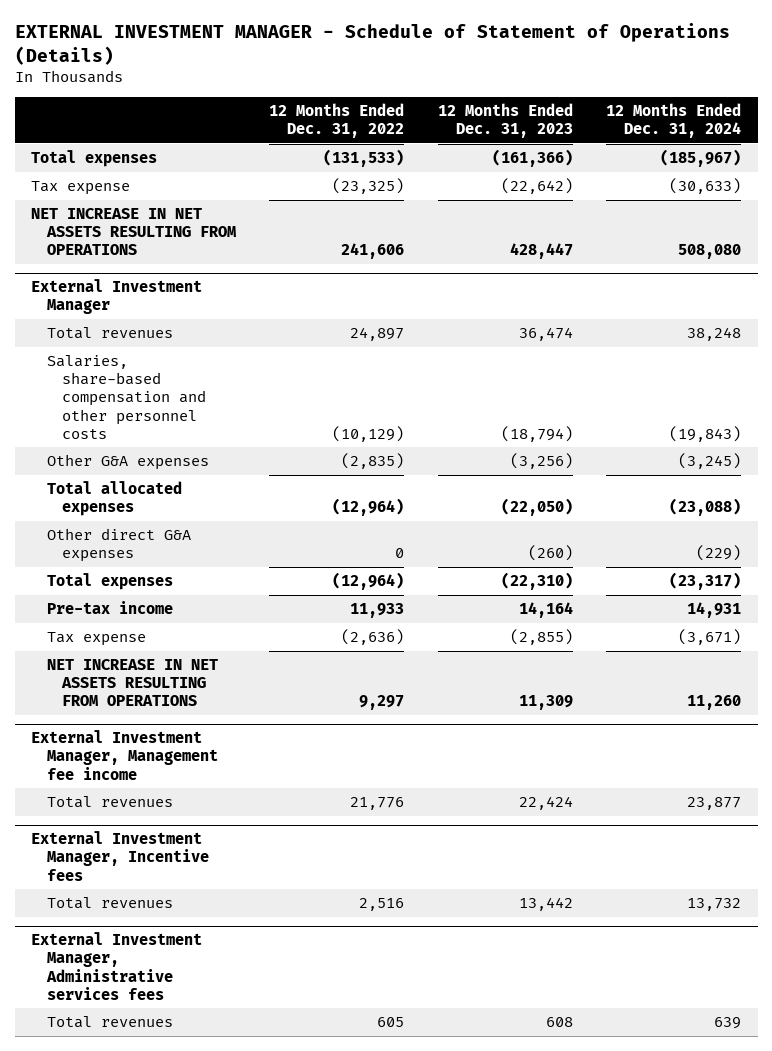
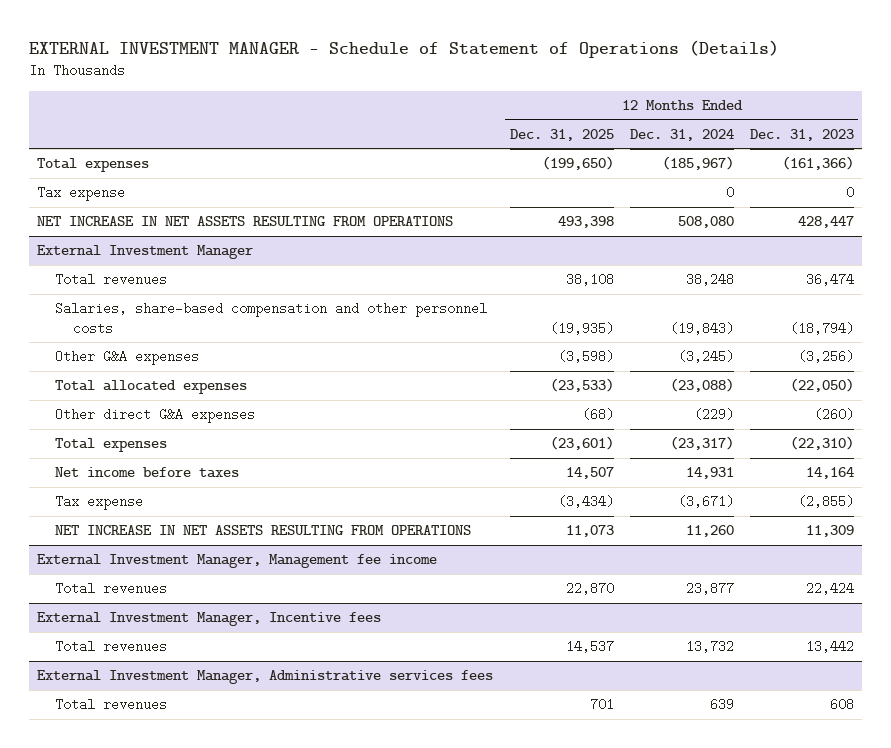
- | 12 Months Ended Dec. 31, 2022 | 12 Months Ended Dec. 31, 2023 | 12 Months Ended Dec. 31, 2024
+ | 12 Months Ended Dec. 31, 2025 | 12 Months Ended Dec. 31, 2024 | 12 Months Ended Dec. 31, 2023
- Tax expense | (23,325) | (22,642) | (30,633)
+ Tax expense | | 0 | 0
@ External Investment Manager
- Pre-tax income | 11,933 | 14,164 | 14,931
+ Net income before taxes | 14,507 | 14,931 | 14,164

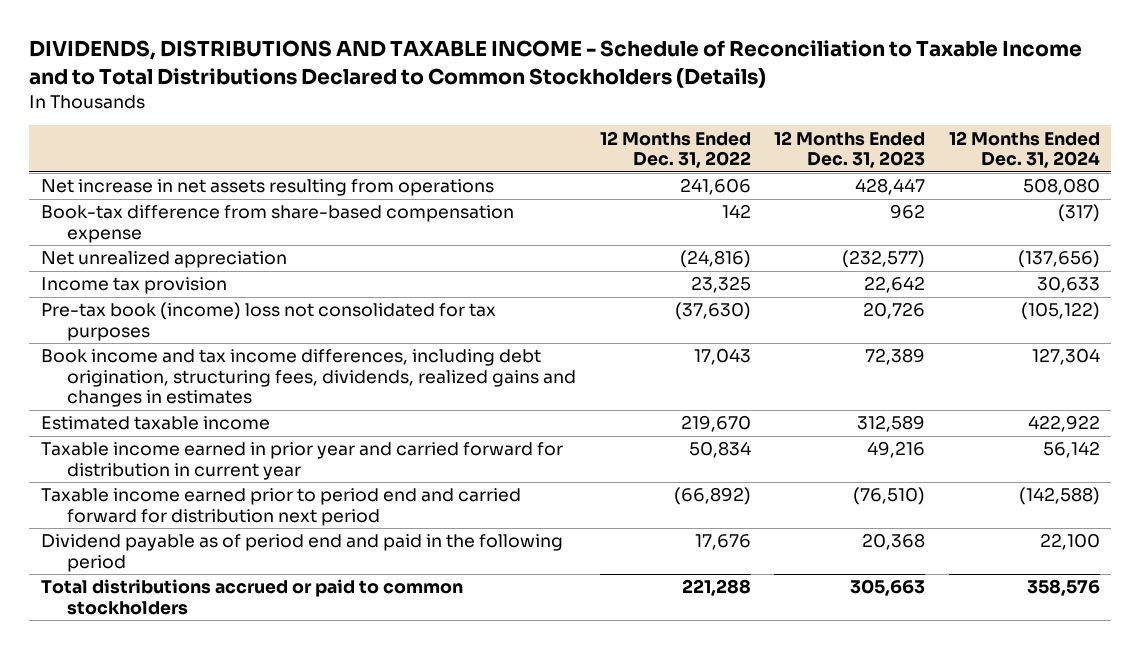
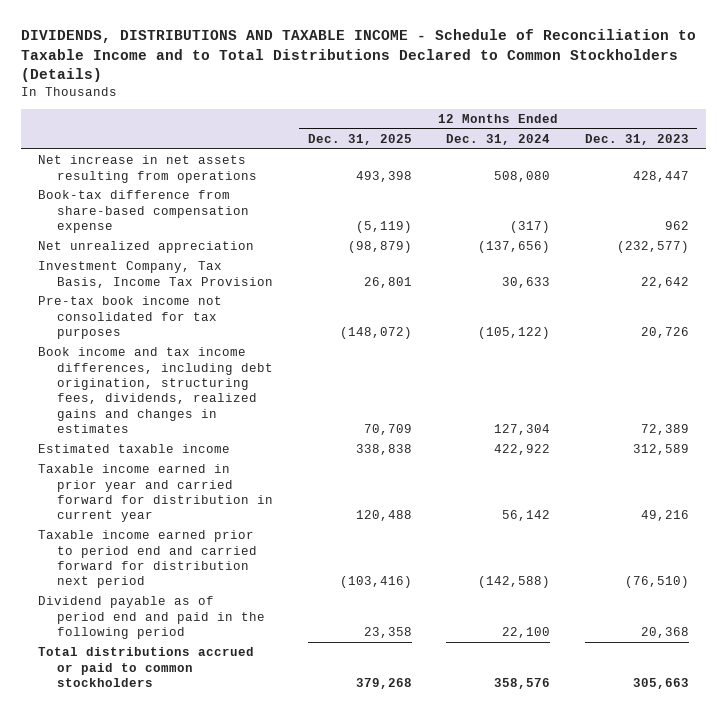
- | 12 Months Ended Dec. 31, 2022 | 12 Months Ended Dec. 31, 2023 | 12 Months Ended Dec. 31, 2024
+ | 12 Months Ended Dec. 31, 2025 | 12 Months Ended Dec. 31, 2024 | 12 Months Ended Dec. 31, 2023
- Income tax provision | 23,325 | 22,642 | 30,633
- Pre-tax book (income) loss not consolidated for tax purposes | (37,630) | 20,726 | (105,122)
+ Investment Company, Tax Basis, Income Tax Provision | 26,801 | 30,633 | 22,642
+ Pre-tax book income not consolidated for tax purposes | (148,072) | (105,122) | 20,726

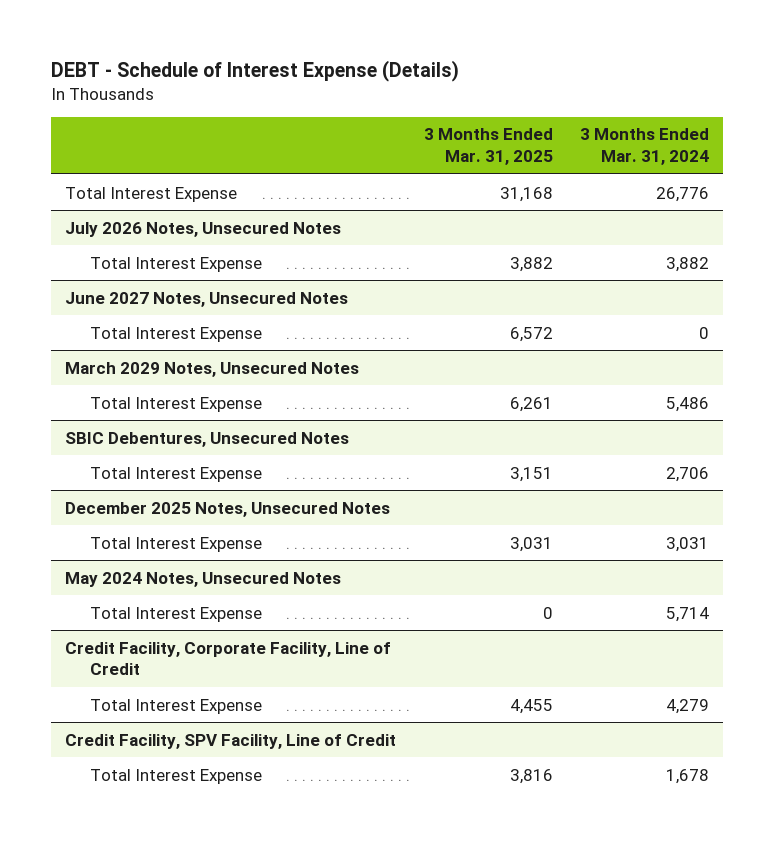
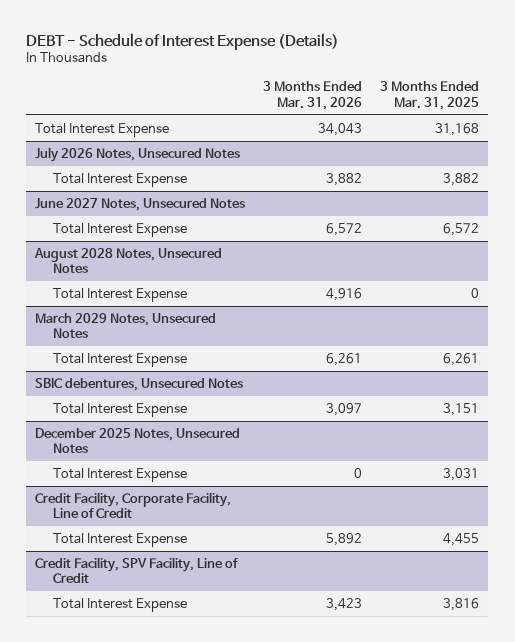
- | 3 Months Ended Mar. 31, 2025 | 3 Months Ended Mar. 31, 2024
+ | 3 Months Ended Mar. 31, 2026 | 3 Months Ended Mar. 31, 2025
+ August 2028 Notes, Unsecured Notes
+ Total Interest Expense | 4,916 | 0
- SBIC Debentures, Unsecured Notes
+ SBIC debentures, Unsecured Notes
- May 2024 Notes, Unsecured Notes
- Total Interest Expense | 0 | 5,714

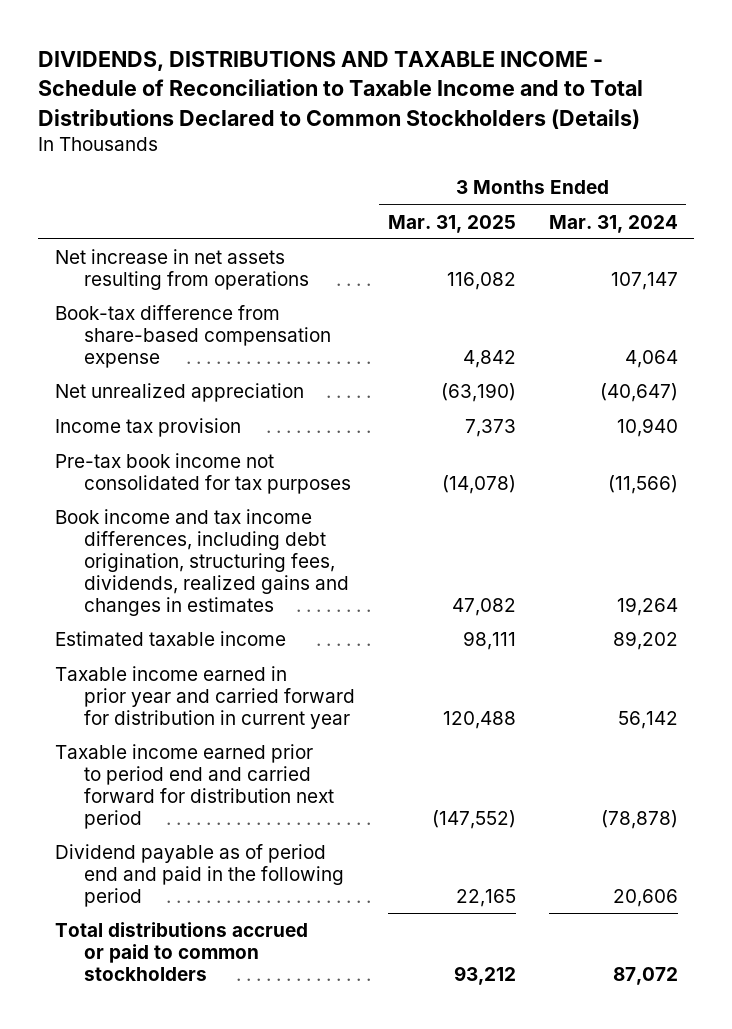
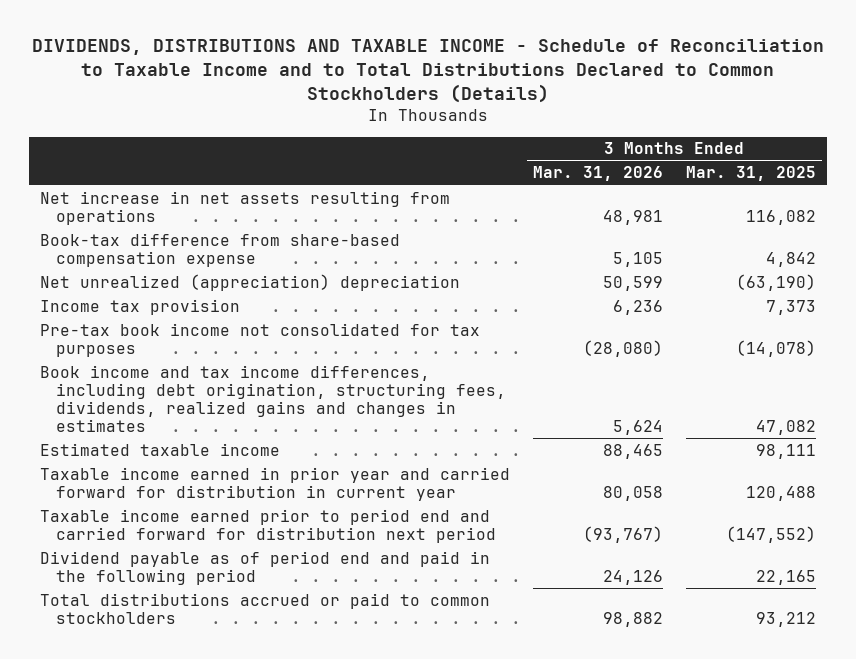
- | 3 Months Ended Mar. 31, 2025 | 3 Months Ended Mar. 31, 2024
+ | 3 Months Ended Mar. 31, 2026 | 3 Months Ended Mar. 31, 2025
- Net unrealized appreciation | (63,190) | (40,647)
+ Net unrealized (appreciation) depreciation | 50,599 | (63,190)

